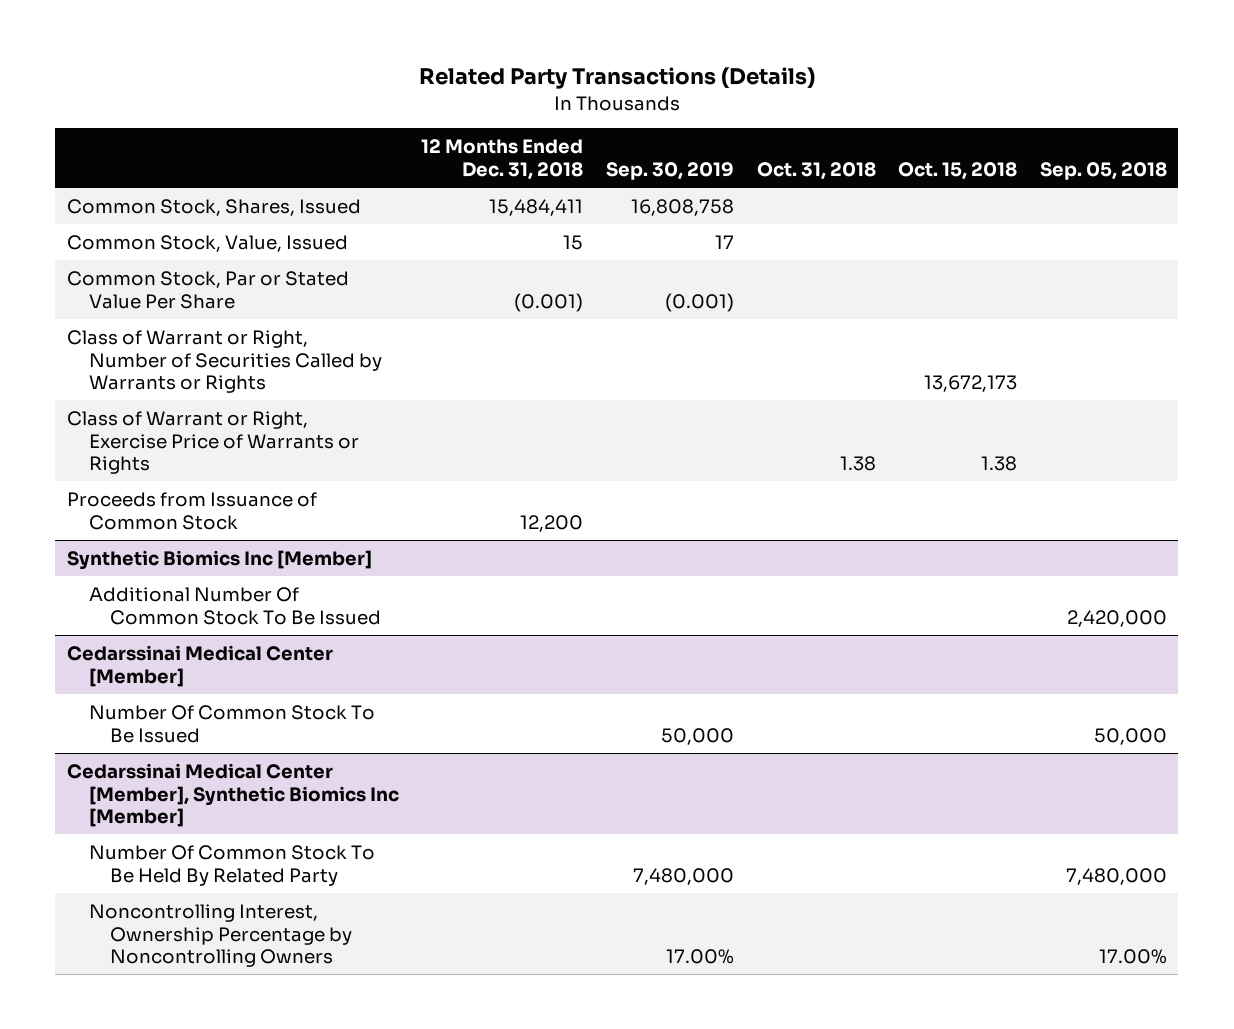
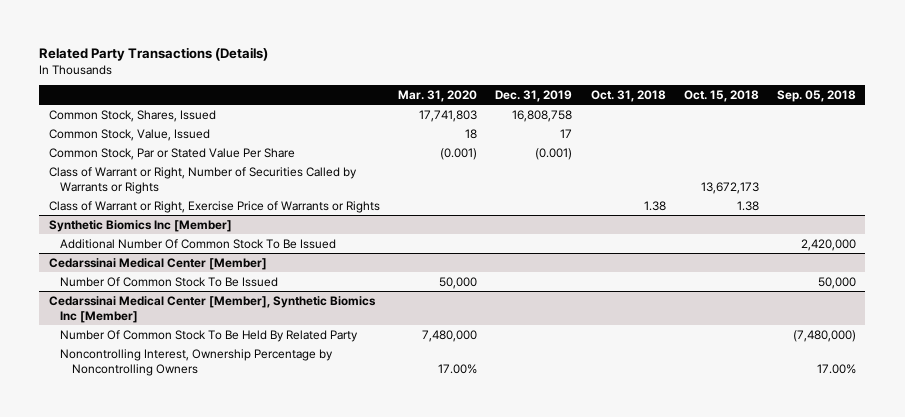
- | 12 Months Ended Dec. 31, 2018 | Sep. 30, 2019 | Oct. 31, 2018 | Oct. 15, 2018 | Sep. 05, 2018
+ | Mar. 31, 2020 | Dec. 31, 2019 | Oct. 31, 2018 | Oct. 15, 2018 | Sep. 05, 2018
- Proceeds from Issuance of Common Stock | 12,200 | | | |
@ Cedarssinai Medical Center [Member], Synthetic Biomics Inc [Member]
- Number Of Common Stock To Be Held By Related Party | | 7,480,000 | | | 7,480,000
+ Number Of Common Stock To Be Held By Related Party | 7,480,000 | | | | (7,480,000)

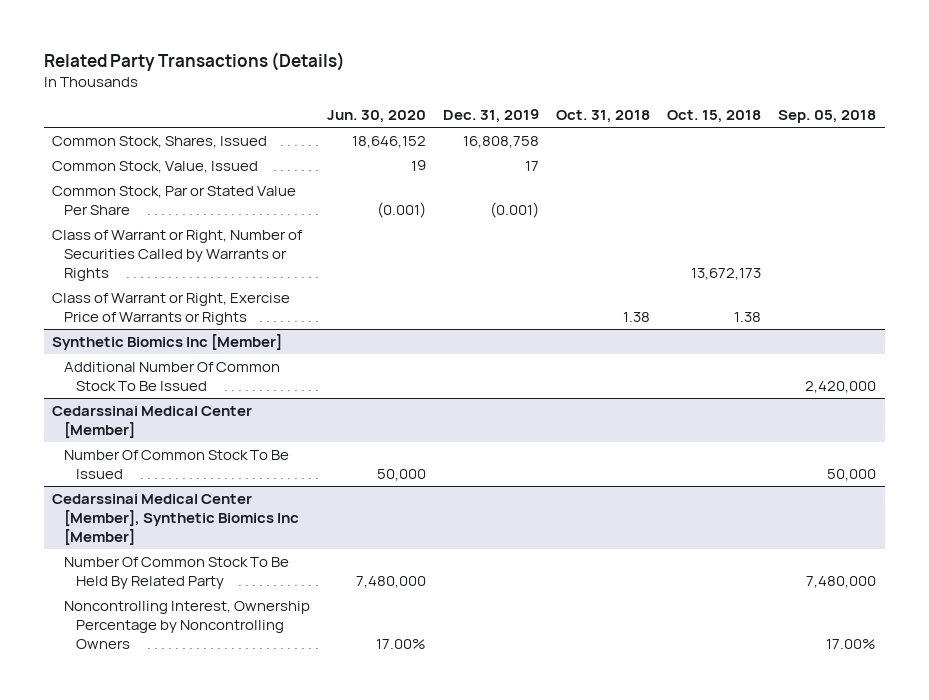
- | Mar. 31, 2020 | Dec. 31, 2019 | Oct. 31, 2018 | Oct. 15, 2018 | Sep. 05, 2018
+ | Jun. 30, 2020 | Dec. 31, 2019 | Oct. 31, 2018 | Oct. 15, 2018 | Sep. 05, 2018
@ Cedarssinai Medical Center [Member], Synthetic Biomics Inc [Member]
- Number Of Common Stock To Be Held By Related Party | 7,480,000 | | | | (7,480,000)
+ Number Of Common Stock To Be Held By Related Party | 7,480,000 | | | | 7,480,000

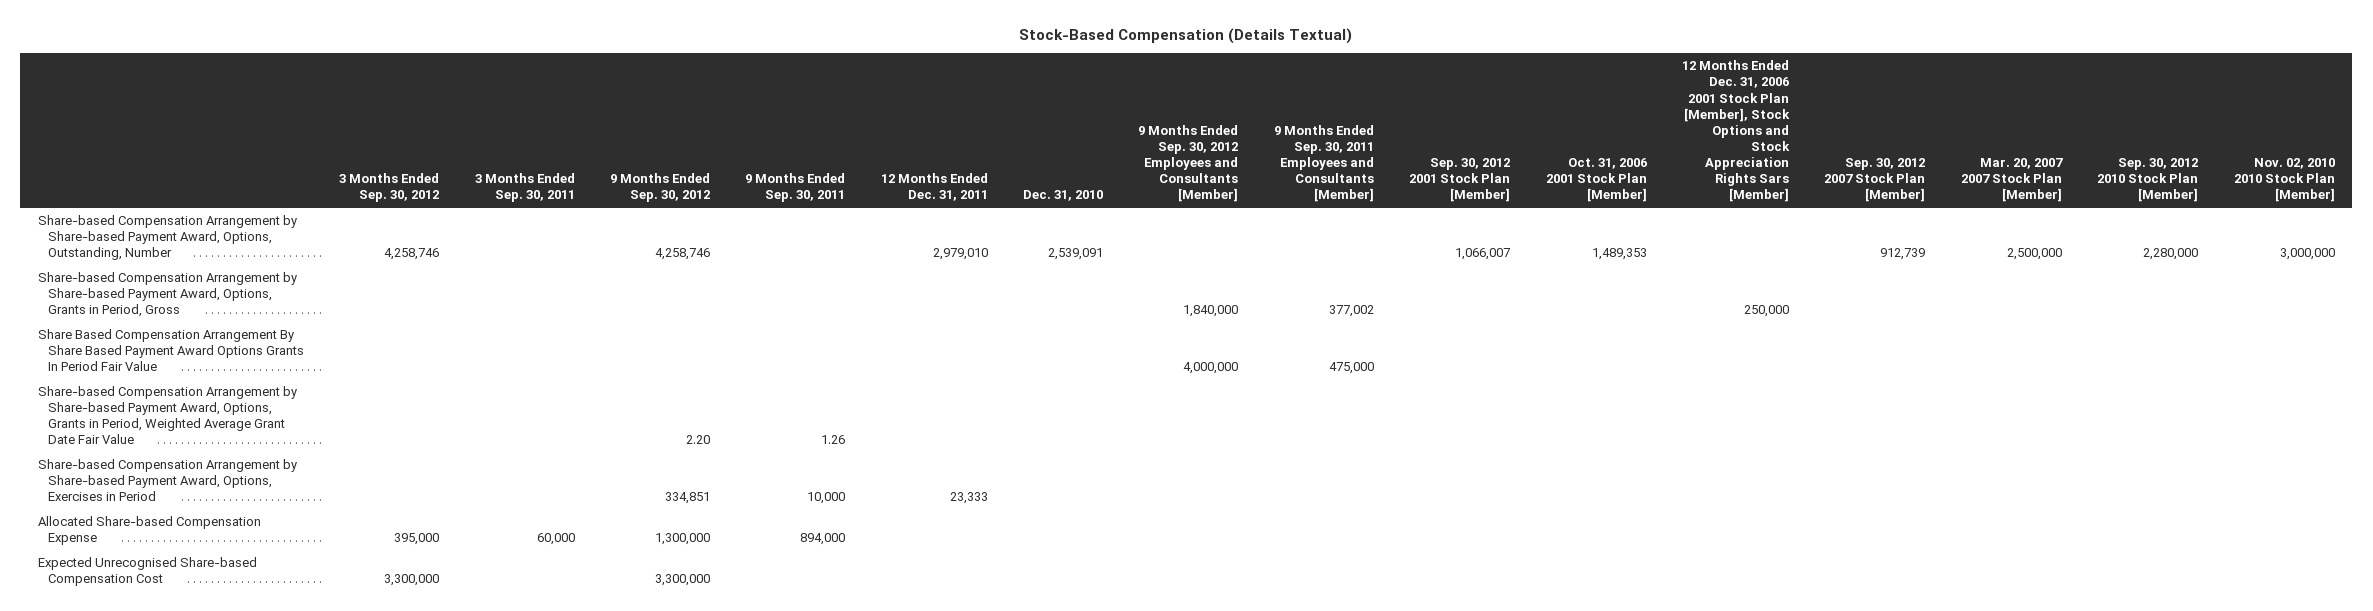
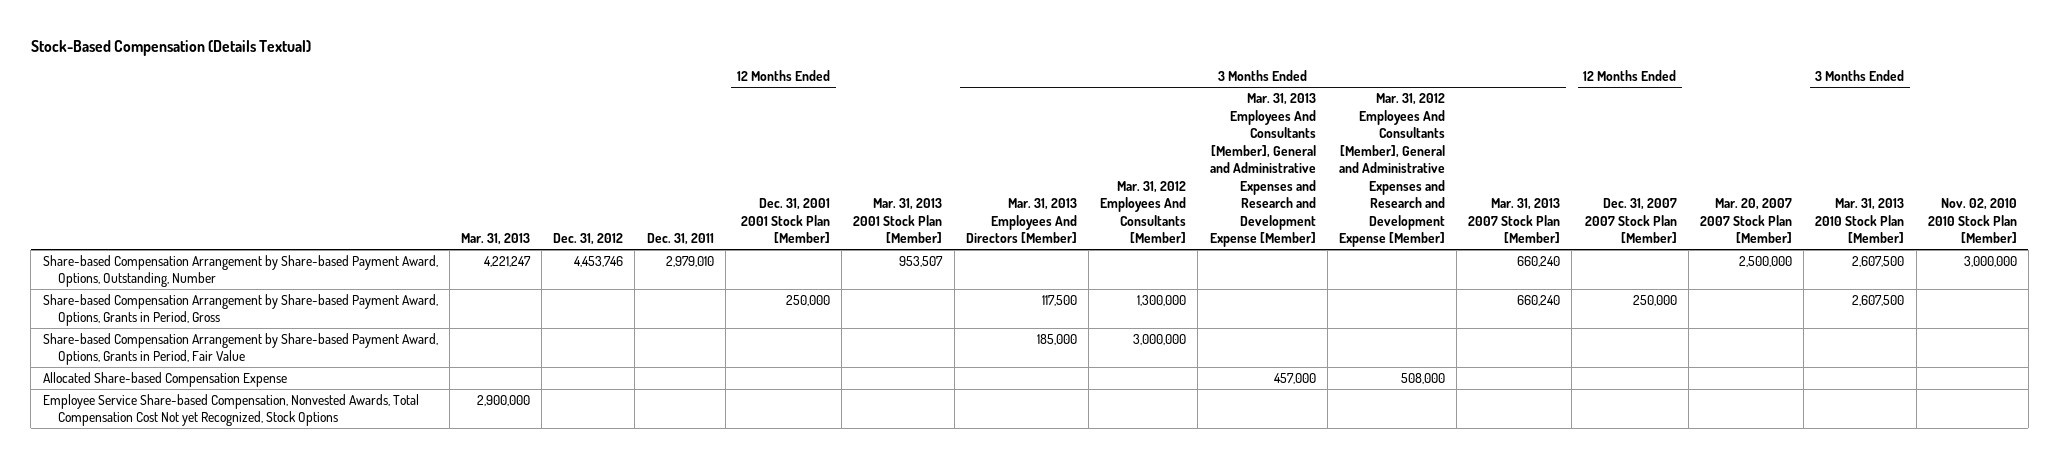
- | 3 Months Ended Sep. 30, 2012 | 3 Months Ended Sep. 30, 2011 | 9 Months Ended Sep. 30, 2012 | 9 Months Ended Sep. 30, 2011 | 12 Months Ended Dec. 31, 2011 | Dec. 31, 2010 | 9 Months Ended Sep. 30, 2012 Employees and Consultants [Member] | 9 Months Ended Sep. 30, 2011 Employees and Consultants [Member] | Sep. 30, 2012 2001 Stock Plan [Member] | Oct. 31, 2006 2001 Stock Plan [Member] | 12 Months Ended Dec. 31, 2006 2001 Stock Plan [Member], Stock Options and Stock Appreciation Rights Sars [Member] | Sep. 30, 2012 2007 Stock Plan [Member] | Mar. 20, 2007 2007 Stock Plan [Member] | Sep. 30, 2012 2010 Stock Plan [Member] | Nov. 02, 2010 2010 Stock Plan [Member]
+ | Mar. 31, 2013 | Dec. 31, 2012 | Dec. 31, 2011 | 12 Months Ended Dec. 31, 2001 2001 Stock Plan [Member] | Mar. 31, 2013 2001 Stock Plan [Member] | 3 Months Ended Mar. 31, 2013 Employees And Directors [Member] | 3 Months Ended Mar. 31, 2012 Employees And Consultants [Member] | 3 Months Ended Mar. 31, 2013 Employees And Consultants [Member], General and Administrative Expenses and Research and Development Expense [Member] | 3 Months Ended Mar. 31, 2012 Employees And Consultants [Member], General and Administrative Expenses and Research and Development Expense [Member] | 3 Months Ended Mar. 31, 2013 2007 Stock Plan [Member] | 12 Months Ended Dec. 31, 2007 2007 Stock Plan [Member] | Mar. 20, 2007 2007 Stock Plan [Member] | 3 Months Ended Mar. 31, 2013 2010 Stock Plan [Member] | Nov. 02, 2010 2010 Stock Plan [Member]
- Share Based Compensation Arrangement By Share Based Payment Award Options Grants In Period Fair Value | | | | | | | 4,000,000 | 475,000 | | | | | | |
- Share-based Compensation Arrangement by Share-based Payment Award, Options, Grants in Period, Weighted Average Grant Date Fair Value | | | 2.20 | 1.26 | | | | | | | | | | |
- Share-based Compensation Arrangement by Share-based Payment Award, Options, Exercises in Period | | | 334,851 | 10,000 | 23,333 | | | | | | | | | |
+ Share-based Compensation Arrangement by Share-based Payment Award, Options, Grants in Period, Fair Value | | | | | | 185,000 | 3,000,000 | | | | | | |
- Expected Unrecognised Share-based Compensation Cost | 3,300,000 | | 3,300,000 | | | | | | | | | | | |
+ Employee Service Share-based Compensation, Nonvested Awards, Total Compensation Cost Not yet Recognized, Stock Options | 2,900,000 | | | | | | | | | | | | |

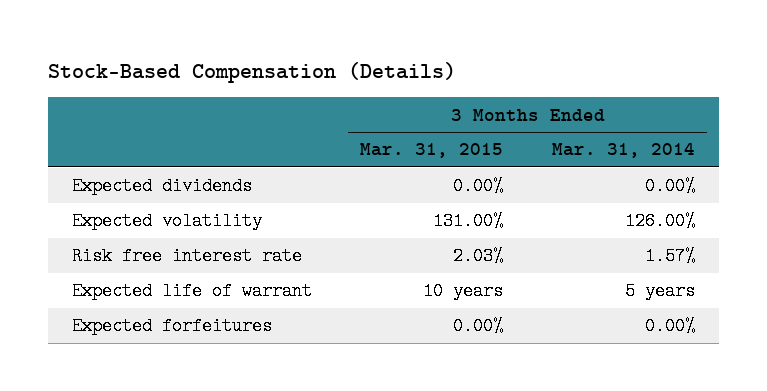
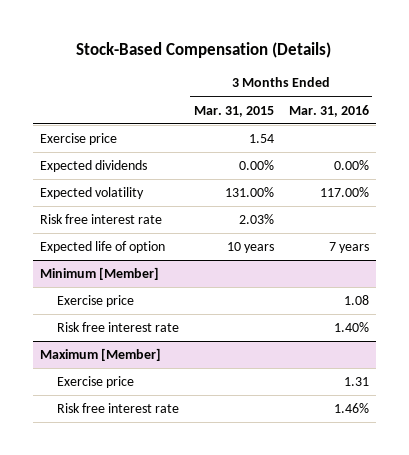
- | 3 Months Ended Mar. 31, 2015 | 3 Months Ended Mar. 31, 2014
+ | 3 Months Ended Mar. 31, 2015 | 3 Months Ended Mar. 31, 2016
+ Exercise price | 1.54 |
- Expected life of warrant | 10 years | 5 years
- Expected forfeitures | 0.00% | 0.00%
+ Expected life of option | 10 years | 7 years
+ Minimum [Member]
+ Exercise price | | 1.08
+ Risk free interest rate | | 1.40%
+ Maximum [Member]
+ Exercise price | | 1.31
+ Risk free interest rate | | 1.46%

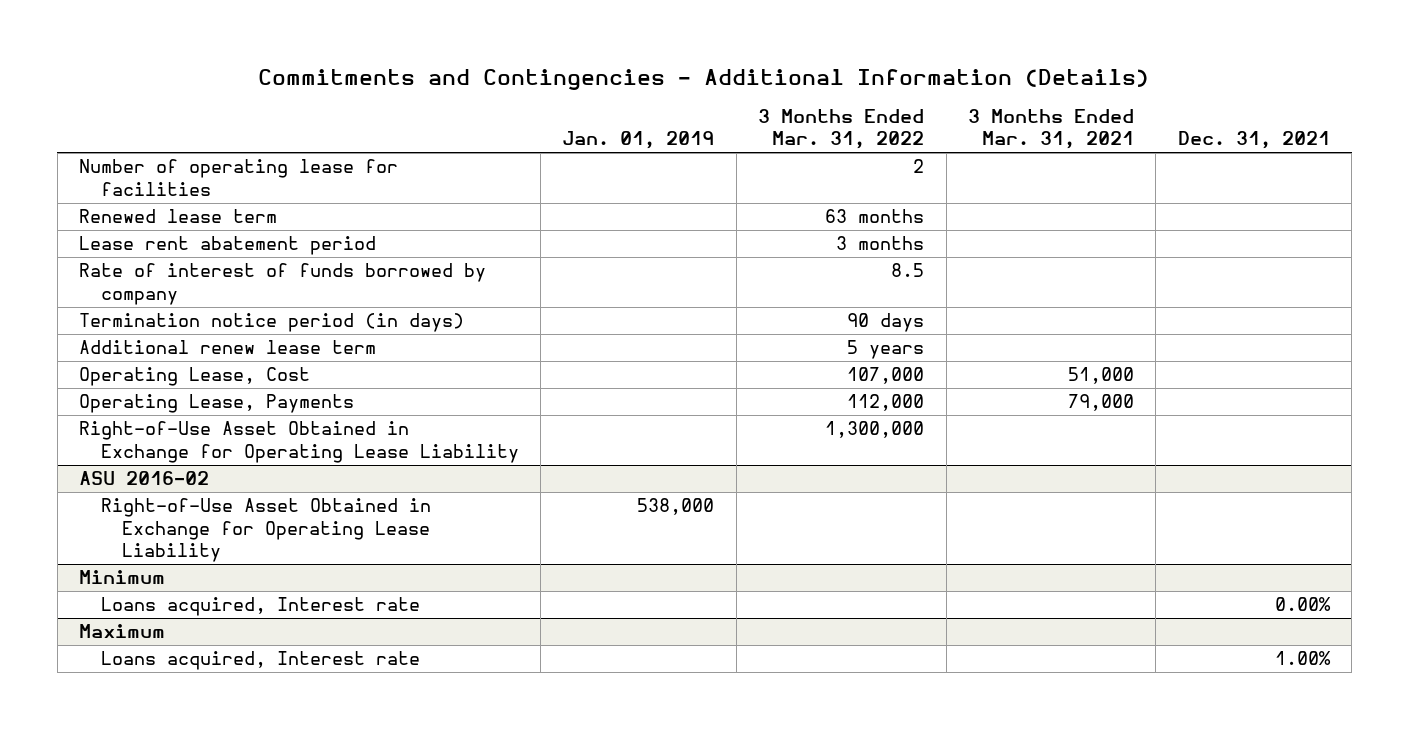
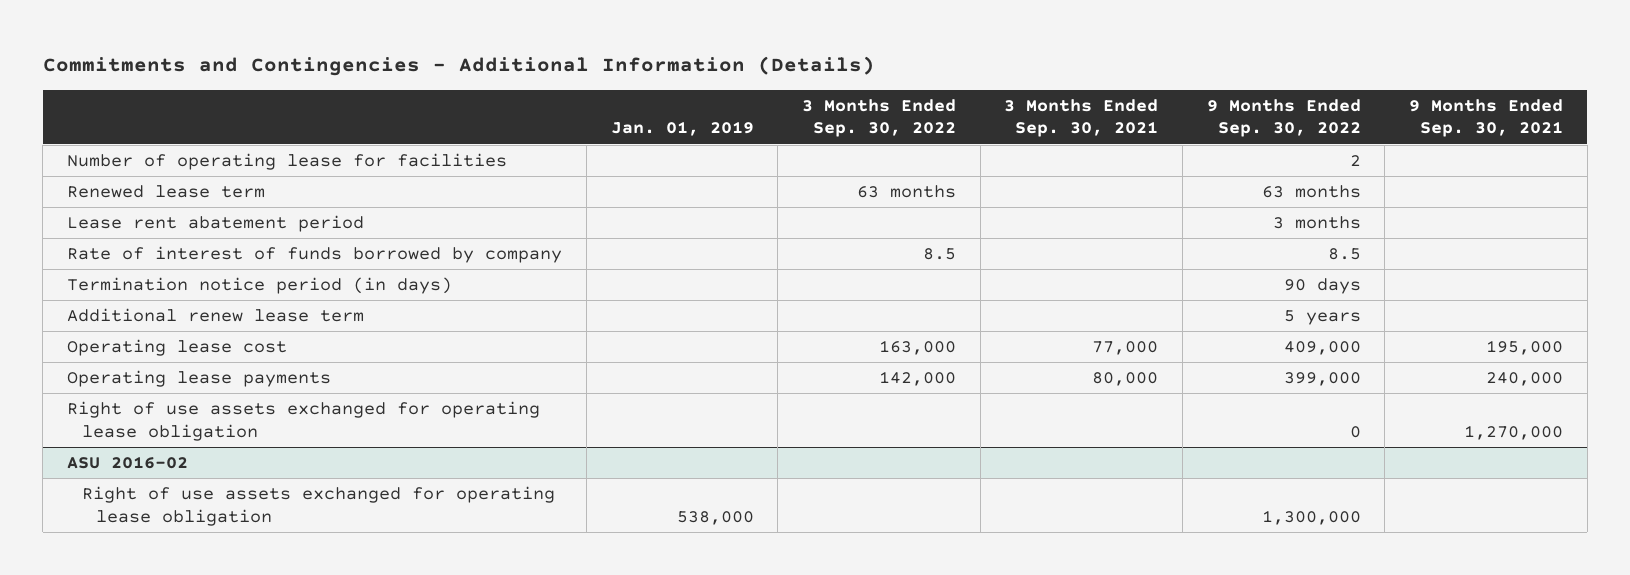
- | Jan. 01, 2019 | 3 Months Ended Mar. 31, 2022 | 3 Months Ended Mar. 31, 2021 | Dec. 31, 2021
+ | Jan. 01, 2019 | 3 Months Ended Sep. 30, 2022 | 3 Months Ended Sep. 30, 2021 | 9 Months Ended Sep. 30, 2022 | 9 Months Ended Sep. 30, 2021
- Operating Lease, Cost | | 107,000 | 51,000 |
- Operating Lease, Payments | | 112,000 | 79,000 |
- Right-of-Use Asset Obtained in Exchange for Operating Lease Liability | | 1,300,000 | |
+ Operating lease cost | | 163,000 | 77,000 | 409,000 | 195,000
+ Operating lease payments | | 142,000 | 80,000 | 399,000 | 240,000
+ Right of use assets exchanged for operating lease obligation | | | | 0 | 1,270,000
@ ASU 2016-02
- Right-of-Use Asset Obtained in Exchange for Operating Lease Liability | 538,000 | | |
- Minimum
- Loans acquired, Interest rate | | | | 0.00%
- Maximum
- Loans acquired, Interest rate | | | | 1.00%
@ ASU 2016-02
+ Right of use assets exchanged for operating lease obligation | 538,000 | | | 1,300,000 |

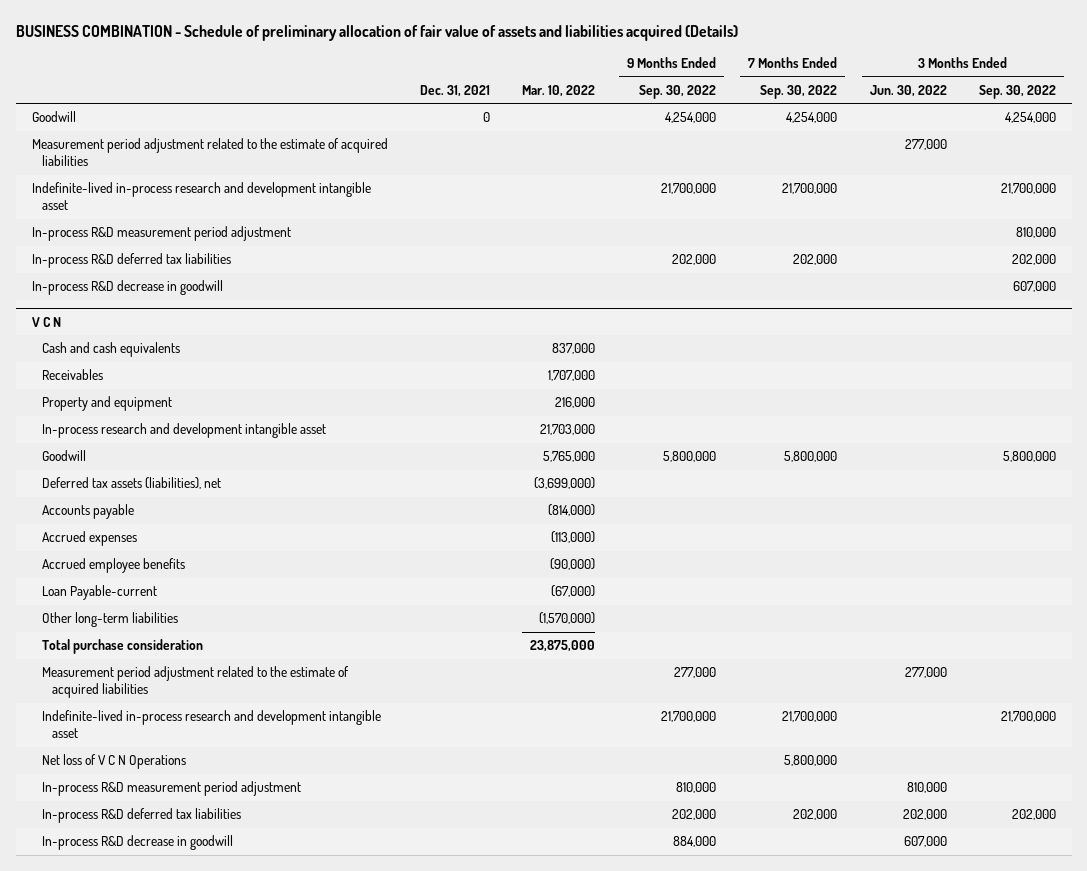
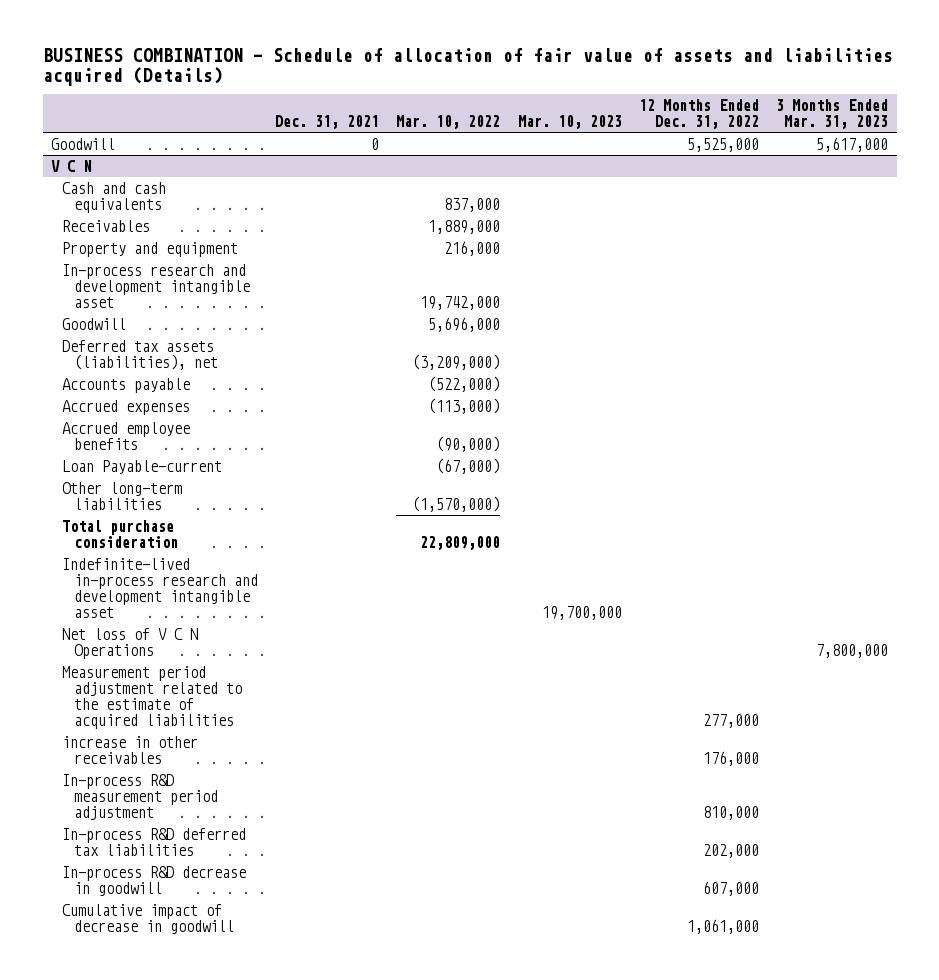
- BUSINESS COMBINATION - Schedule of preliminary allocation of fair value of assets and liabilities acquired (Details)
+ BUSINESS COMBINATION - Schedule of allocation of fair value of assets and liabilities acquired (Details)
- | Dec. 31, 2021 | Mar. 10, 2022 | 9 Months Ended Sep. 30, 2022 | 7 Months Ended Sep. 30, 2022 | 3 Months Ended Jun. 30, 2022 | 3 Months Ended Sep. 30, 2022
+ | Dec. 31, 2021 | Mar. 10, 2022 | Mar. 10, 2023 | 12 Months Ended Dec. 31, 2022 | 3 Months Ended Mar. 31, 2023
- Measurement period adjustment related to the estimate of acquired liabilities | | | | | 277,000 |
- Indefinite-lived in-process research and development intangible asset | | | 21,700,000 | 21,700,000 | | 21,700,000
- In-process R&D measurement period adjustment | | | | | | 810,000
- In-process R&D deferred tax liabilities | | | 202,000 | 202,000 | | 202,000
- In-process R&D decrease in goodwill | | | | | | 607,000
@ V C N
- Receivables | | 1,707,000 | | | |
+ Receivables | | 1,889,000 | | |
- In-process research and development intangible asset | | 21,703,000 | | | |
- Goodwill | | 5,765,000 | 5,800,000 | 5,800,000 | | 5,800,000
- Deferred tax assets (liabilities), net | | (3,699,000) | | | |
- Accounts payable | | (814,000) | | | |
+ In-process research and development intangible asset | | 19,742,000 | | |
+ Goodwill | | 5,696,000 | | |
+ Deferred tax assets (liabilities), net | | (3,209,000) | | |
+ Accounts payable | | (522,000) | | |
- Total purchase consideration | | 23,875,000 | | | |
+ Total purchase consideration | | 22,809,000 | | |
moved down: Measurement period adjustment related to the estimate of acquired liabilities | | | | 277,000 |
+ increase in other receivables | | | | 176,000 |
+ Cumulative impact of decrease in goodwill | | | | 1,061,000 |

